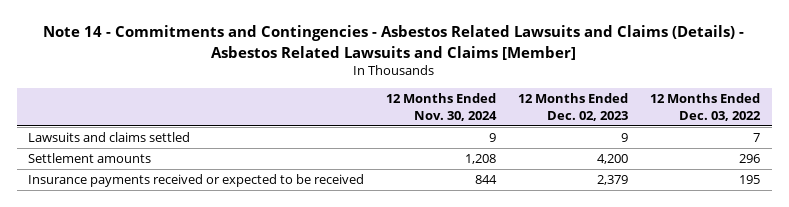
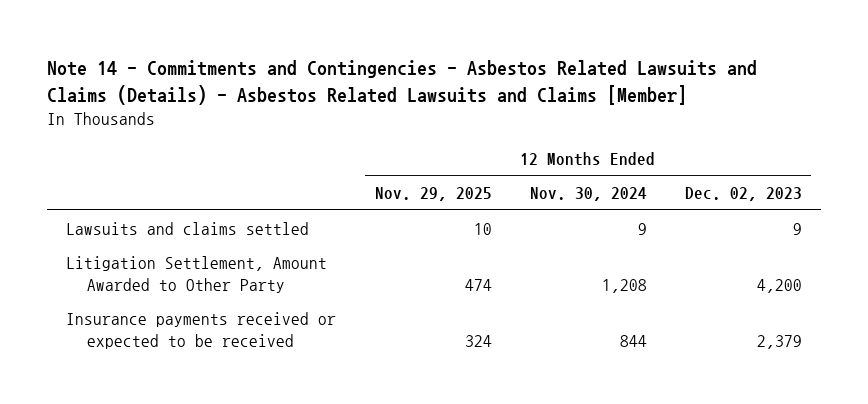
- | 12 Months Ended Nov. 30, 2024 | 12 Months Ended Dec. 02, 2023 | 12 Months Ended Dec. 03, 2022
+ | 12 Months Ended Nov. 29, 2025 | 12 Months Ended Nov. 30, 2024 | 12 Months Ended Dec. 02, 2023
- Settlement amounts | 1,208 | 4,200 | 296
+ Litigation Settlement, Amount Awarded to Other Party | 474 | 1,208 | 4,200

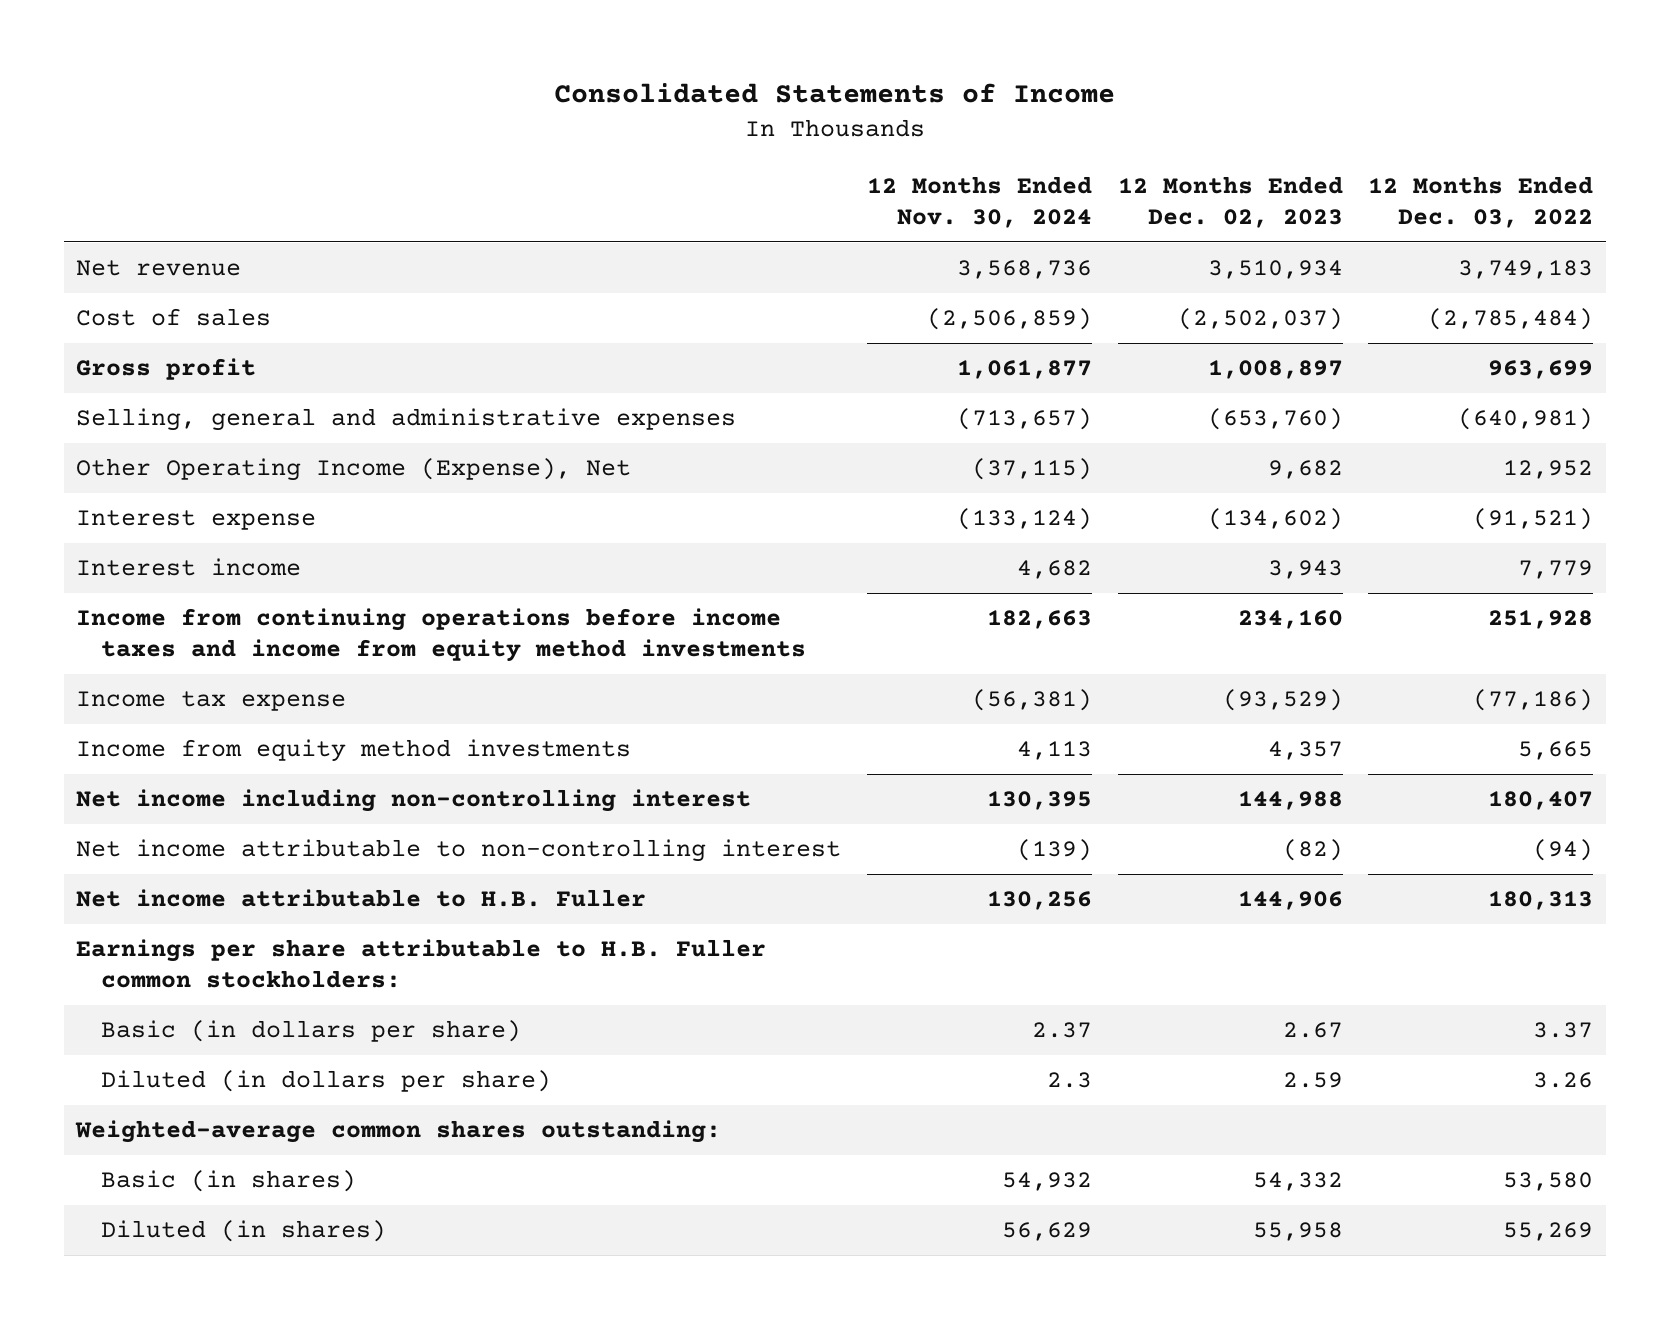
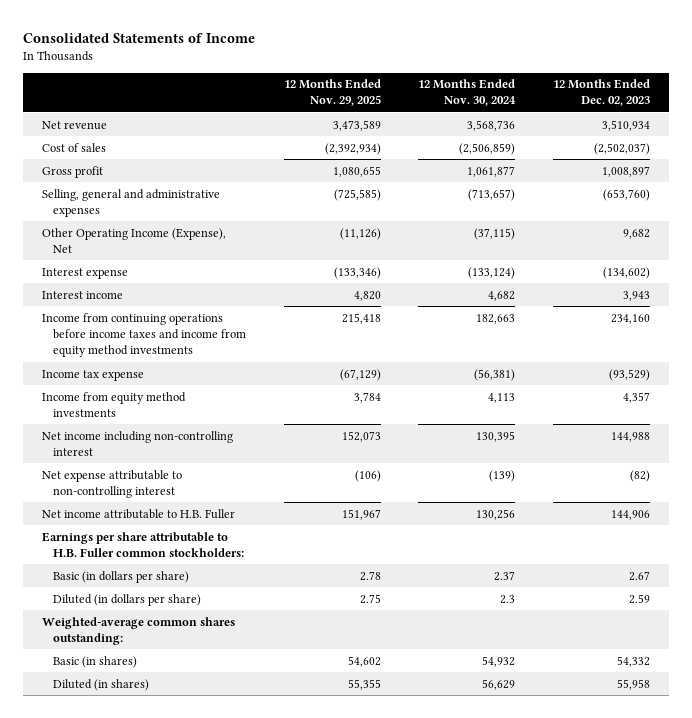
- | 12 Months Ended Nov. 30, 2024 | 12 Months Ended Dec. 02, 2023 | 12 Months Ended Dec. 03, 2022
+ | 12 Months Ended Nov. 29, 2025 | 12 Months Ended Nov. 30, 2024 | 12 Months Ended Dec. 02, 2023
- Net income attributable to non-controlling interest | (139) | (82) | (94)
+ Net expense attributable to non-controlling interest | (106) | (139) | (82)

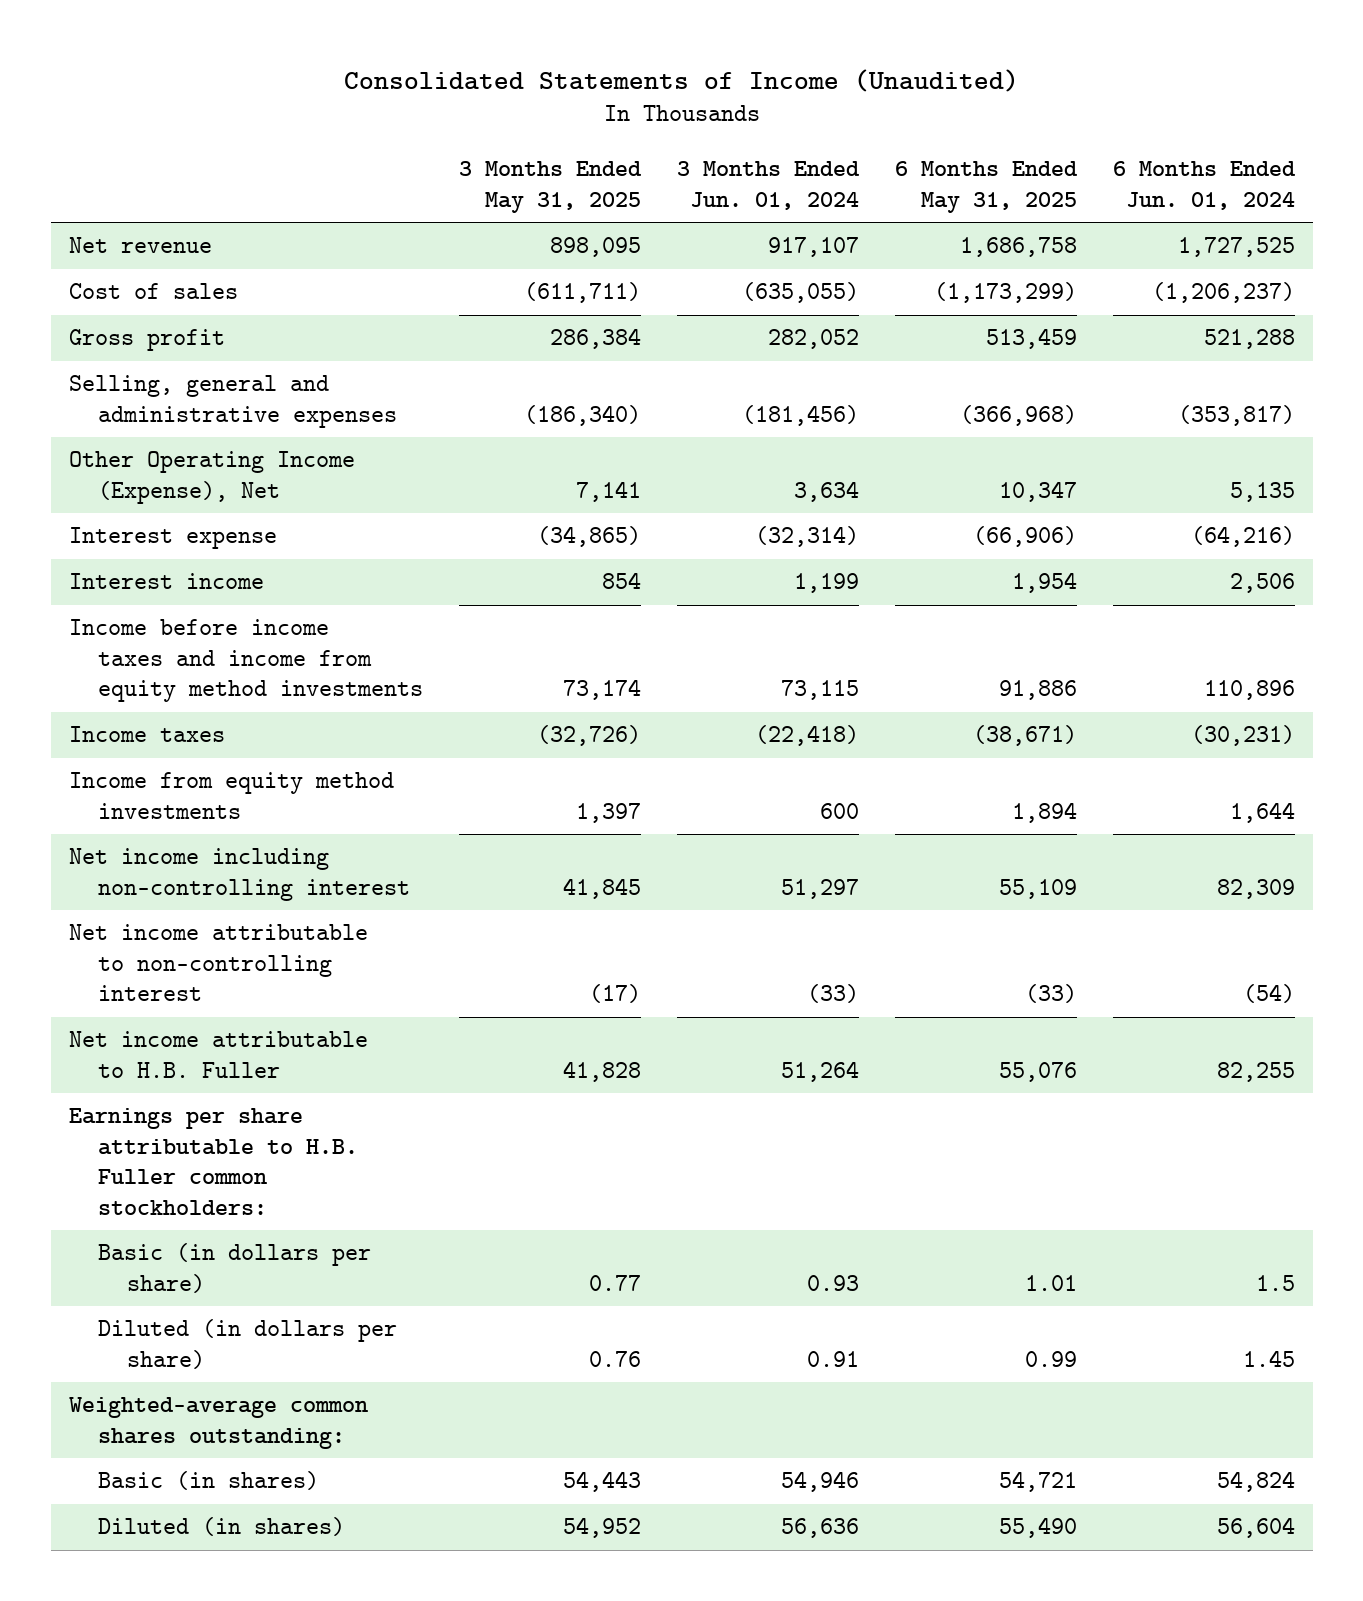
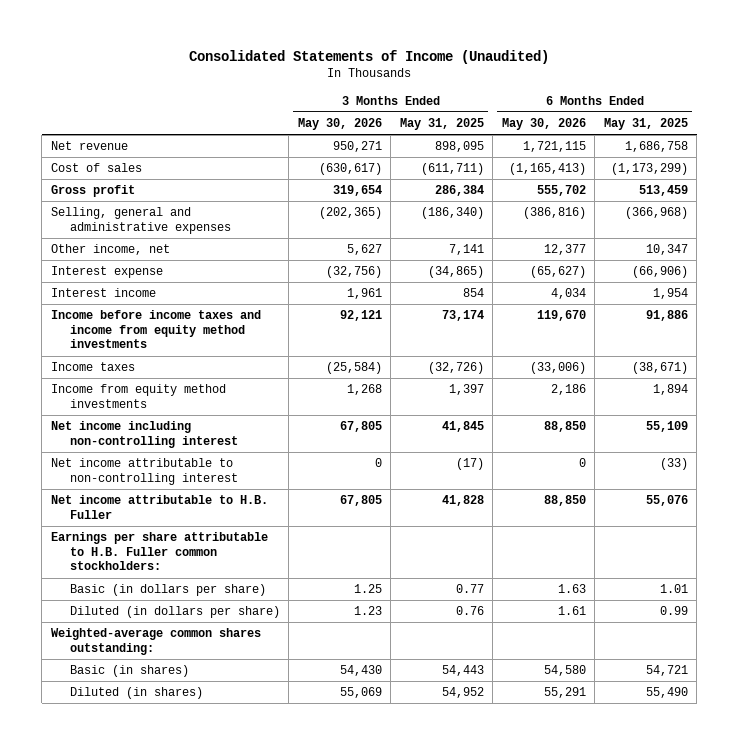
- | 3 Months Ended May 31, 2025 | 3 Months Ended Jun. 01, 2024 | 6 Months Ended May 31, 2025 | 6 Months Ended Jun. 01, 2024
+ | 3 Months Ended May 30, 2026 | 3 Months Ended May 31, 2025 | 6 Months Ended May 30, 2026 | 6 Months Ended May 31, 2025
- Other Operating Income (Expense), Net | 7,141 | 3,634 | 10,347 | 5,135
+ Other income, net | 5,627 | 7,141 | 12,377 | 10,347

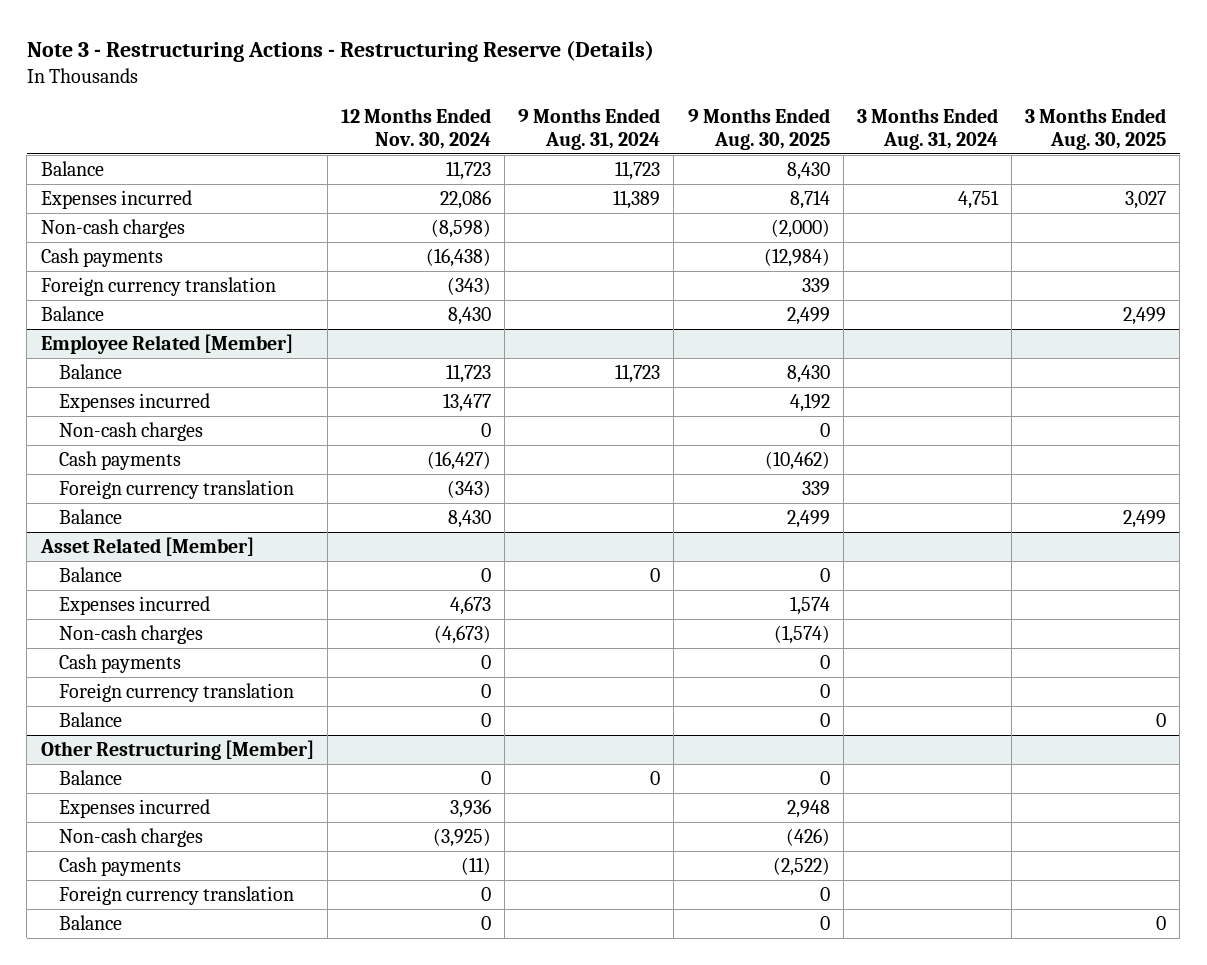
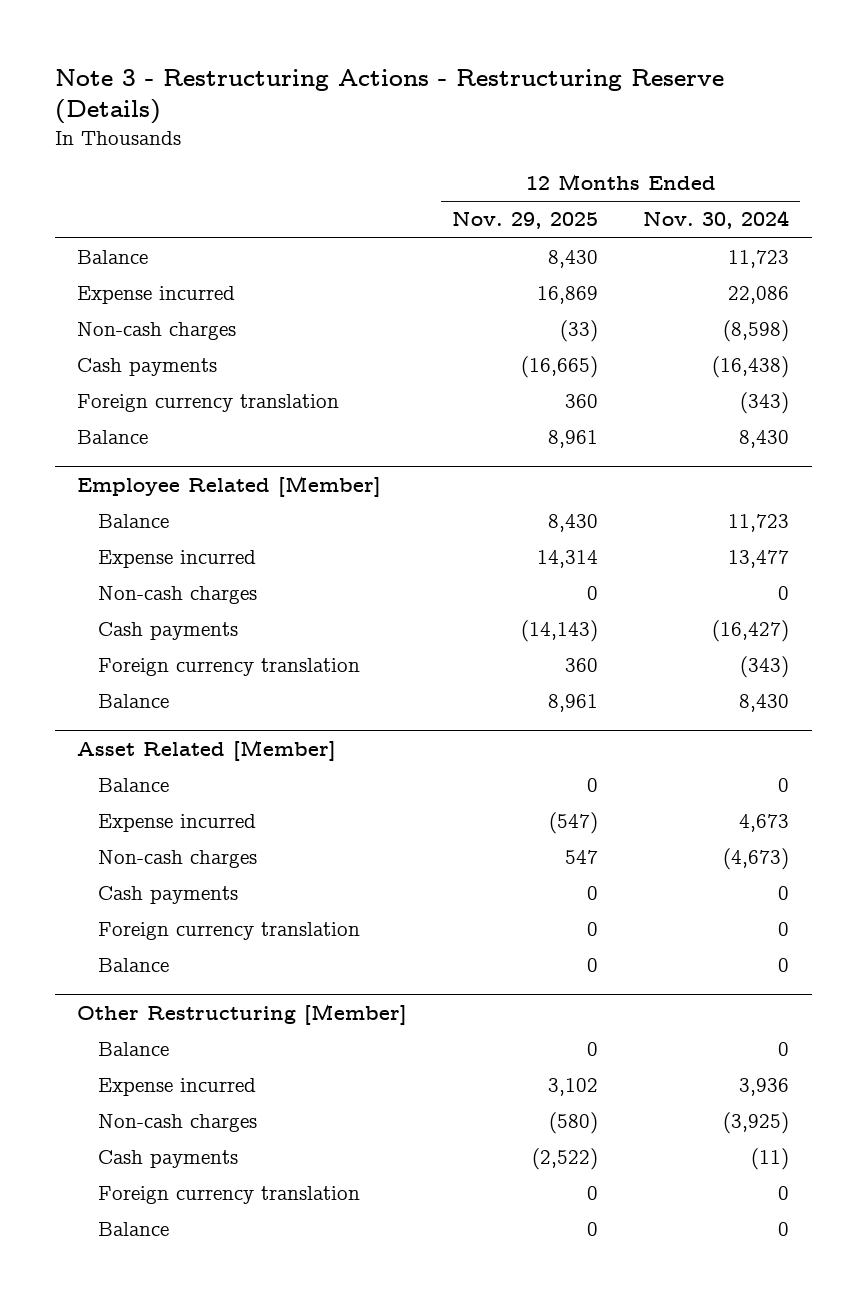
- | 12 Months Ended Nov. 30, 2024 | 9 Months Ended Aug. 31, 2024 | 9 Months Ended Aug. 30, 2025 | 3 Months Ended Aug. 31, 2024 | 3 Months Ended Aug. 30, 2025
+ | 12 Months Ended Nov. 29, 2025 | 12 Months Ended Nov. 30, 2024
- Expenses incurred | 22,086 | 11,389 | 8,714 | 4,751 | 3,027
+ Expense incurred | 16,869 | 22,086
@ Employee Related [Member]
- Expenses incurred | 13,477 | | 4,192 | |
+ Expense incurred | 14,314 | 13,477
@ Asset Related [Member]
- Expenses incurred | 4,673 | | 1,574 | |
+ Expense incurred | (547) | 4,673
@ Other Restructuring [Member]
- Expenses incurred | 3,936 | | 2,948 | |
+ Expense incurred | 3,102 | 3,936

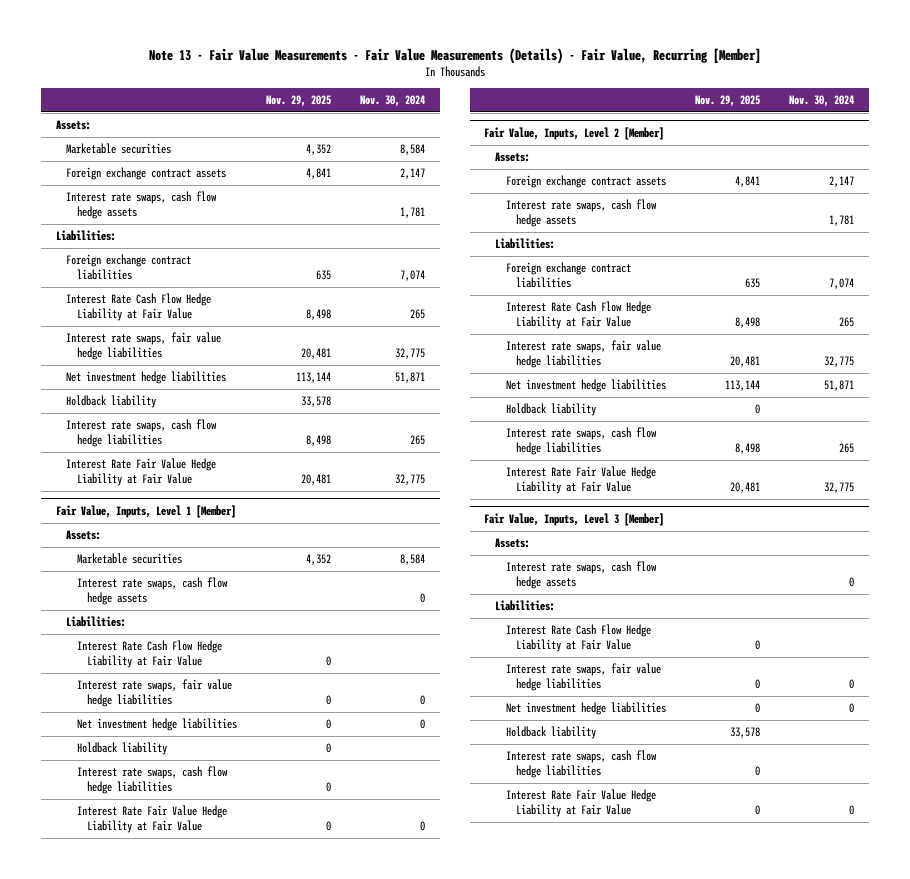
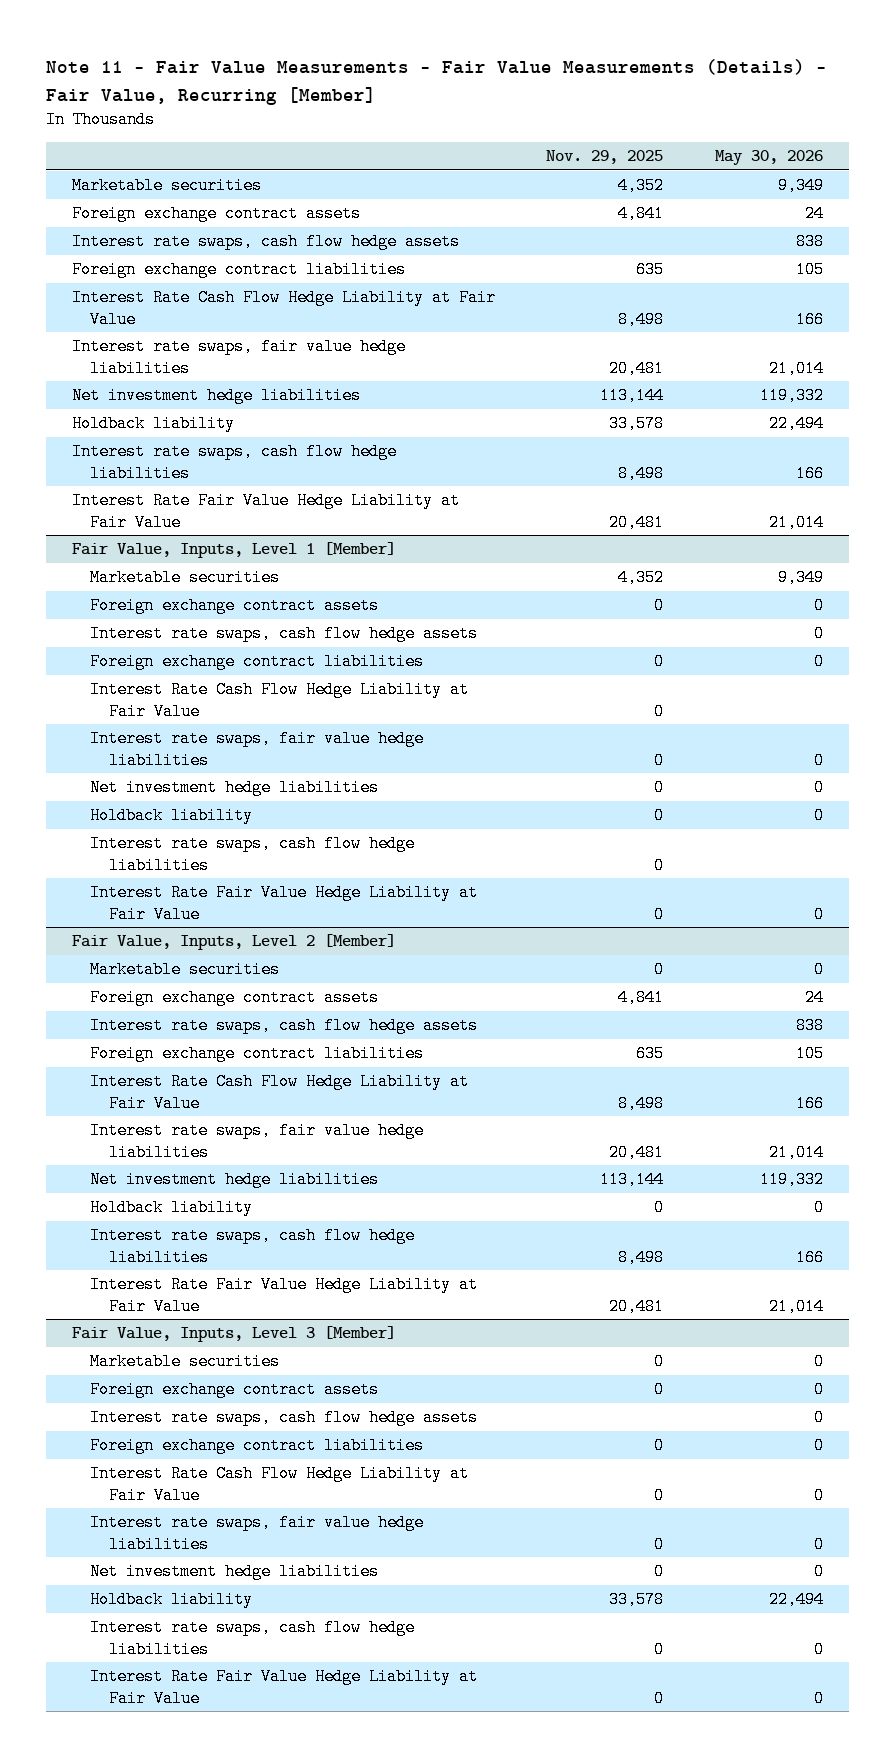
- Note 13 - Fair Value Measurements - Fair Value Measurements (Details) - Fair Value, Recurring [Member]
+ Note 11 - Fair Value Measurements - Fair Value Measurements (Details) - Fair Value, Recurring [Member]
- | Nov. 29, 2025 | Nov. 30, 2024
+ | Nov. 29, 2025 | May 30, 2026
- Assets:
- Liabilities:
@ Fair Value, Inputs, Level 1 [Member]
- Assets:
+ Foreign exchange contract assets | 0 | 0
- Liabilities:
+ Foreign exchange contract liabilities | 0 | 0
@ Fair Value, Inputs, Level 2 [Member]
- Assets:
+ Marketable securities | 0 | 0
- Liabilities:
@ Fair Value, Inputs, Level 3 [Member]
- Assets:
+ Marketable securities | 0 | 0
+ Foreign exchange contract assets | 0 | 0
- Liabilities:
+ Foreign exchange contract liabilities | 0 | 0

